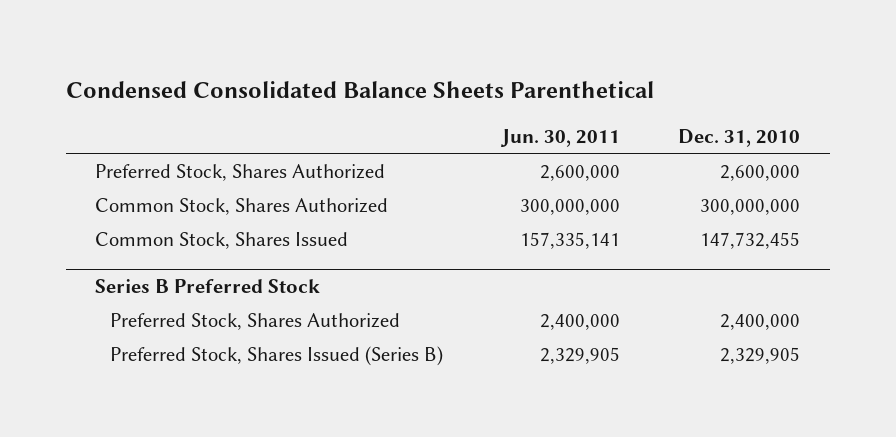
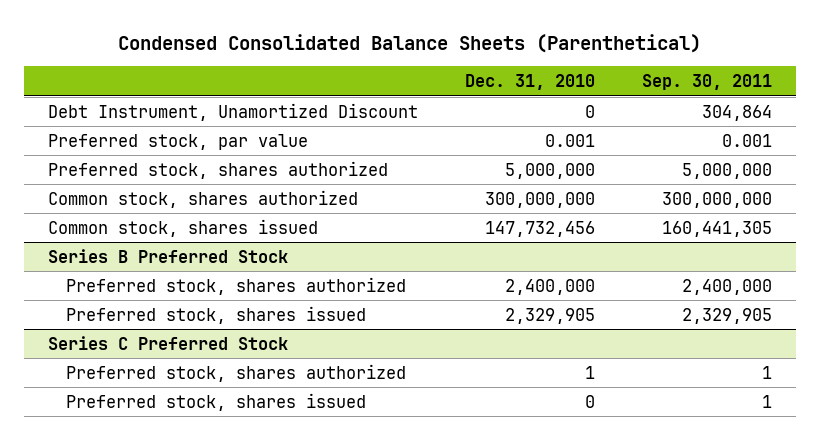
- Condensed Consolidated Balance Sheets Parenthetical
+ Condensed Consolidated Balance Sheets (Parenthetical)
- | Jun. 30, 2011 | Dec. 31, 2010
+ | Dec. 31, 2010 | Sep. 30, 2011
- Preferred Stock, Shares Authorized | 2,600,000 | 2,600,000
- Common Stock, Shares Authorized | 300,000,000 | 300,000,000
- Common Stock, Shares Issued | 157,335,141 | 147,732,455
+ Debt Instrument, Unamortized Discount | 0 | 304,864
+ Preferred stock, par value | 0.001 | 0.001
+ Preferred stock, shares authorized | 5,000,000 | 5,000,000
+ Common stock, shares authorized | 300,000,000 | 300,000,000
+ Common stock, shares issued | 147,732,456 | 160,441,305
@ Series B Preferred Stock
- Preferred Stock, Shares Authorized | 2,400,000 | 2,400,000
- Preferred Stock, Shares Issued (Series B) | 2,329,905 | 2,329,905
+ Preferred stock, shares authorized | 2,400,000 | 2,400,000
+ Preferred stock, shares issued | 2,329,905 | 2,329,905
+ Series C Preferred Stock
+ Preferred stock, shares authorized | 1 | 1
+ Preferred stock, shares issued | 0 | 1

